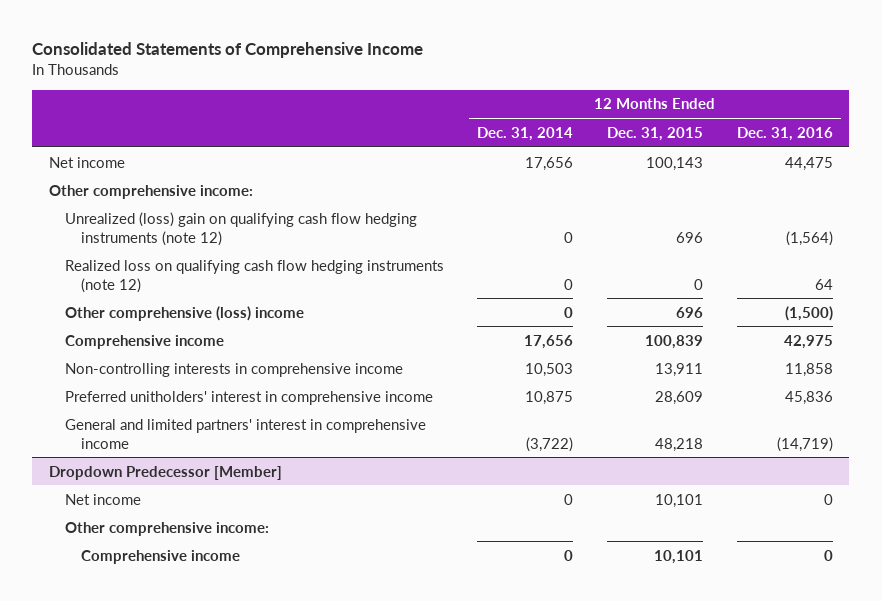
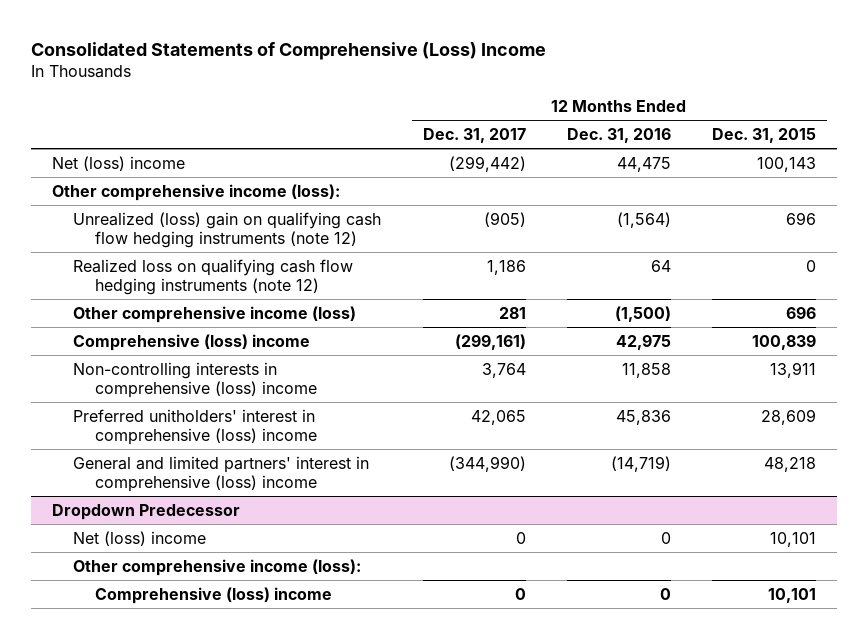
- Consolidated Statements of Comprehensive Income
+ Consolidated Statements of Comprehensive (Loss) Income
- | 12 Months Ended Dec. 31, 2014 | 12 Months Ended Dec. 31, 2015 | 12 Months Ended Dec. 31, 2016
+ | 12 Months Ended Dec. 31, 2017 | 12 Months Ended Dec. 31, 2016 | 12 Months Ended Dec. 31, 2015
- Net income | 17,656 | 100,143 | 44,475
- Other comprehensive income:
+ Net (loss) income | (299,442) | 44,475 | 100,143
+ Other comprehensive income (loss):
- Other comprehensive (loss) income | 0 | 696 | (1,500)
- Comprehensive income | 17,656 | 100,839 | 42,975
- Non-controlling interests in comprehensive income | 10,503 | 13,911 | 11,858
- Preferred unitholders' interest in comprehensive income | 10,875 | 28,609 | 45,836
- General and limited partners' interest in comprehensive income | (3,722) | 48,218 | (14,719)
- Dropdown Predecessor [Member]
- Net income | 0 | 10,101 | 0
- Other comprehensive income:
- Comprehensive income | 0 | 10,101 | 0
+ Other comprehensive income (loss) | 281 | (1,500) | 696
+ Comprehensive (loss) income | (299,161) | 42,975 | 100,839
+ Non-controlling interests in comprehensive (loss) income | 3,764 | 11,858 | 13,911
+ Preferred unitholders' interest in comprehensive (loss) income | 42,065 | 45,836 | 28,609
+ General and limited partners' interest in comprehensive (loss) income | (344,990) | (14,719) | 48,218
+ Dropdown Predecessor
+ Net (loss) income | 0 | 0 | 10,101
+ Other comprehensive income (loss):
+ Comprehensive (loss) income | 0 | 0 | 10,101

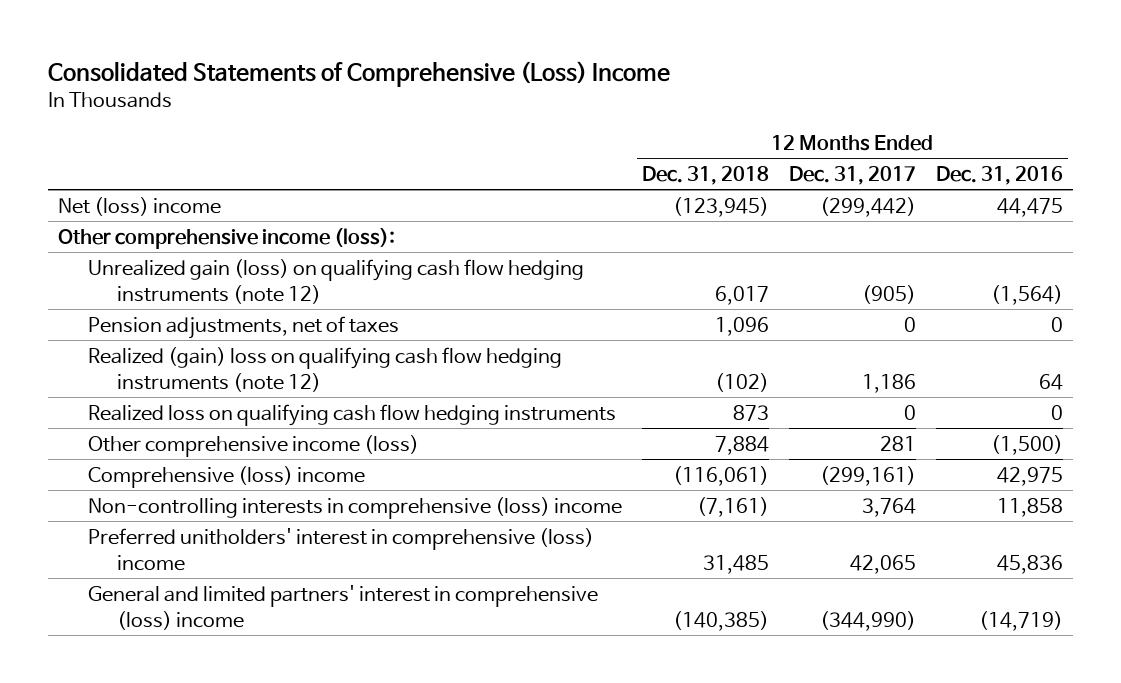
- | 12 Months Ended Dec. 31, 2017 | 12 Months Ended Dec. 31, 2016 | 12 Months Ended Dec. 31, 2015
+ | 12 Months Ended Dec. 31, 2018 | 12 Months Ended Dec. 31, 2017 | 12 Months Ended Dec. 31, 2016
- Unrealized (loss) gain on qualifying cash flow hedging instruments (note 12) | (905) | (1,564) | 696
- Realized loss on qualifying cash flow hedging instruments (note 12) | 1,186 | 64 | 0
+ Unrealized gain (loss) on qualifying cash flow hedging instruments (note 12) | 6,017 | (905) | (1,564)
+ Pension adjustments, net of taxes | 1,096 | 0 | 0
+ Realized (gain) loss on qualifying cash flow hedging instruments (note 12) | (102) | 1,186 | 64
+ Realized loss on qualifying cash flow hedging instruments | 873 | 0 | 0
- Dropdown Predecessor
- Net (loss) income | 0 | 0 | 10,101
- Other comprehensive income (loss):
- Comprehensive (loss) income | 0 | 0 | 10,101

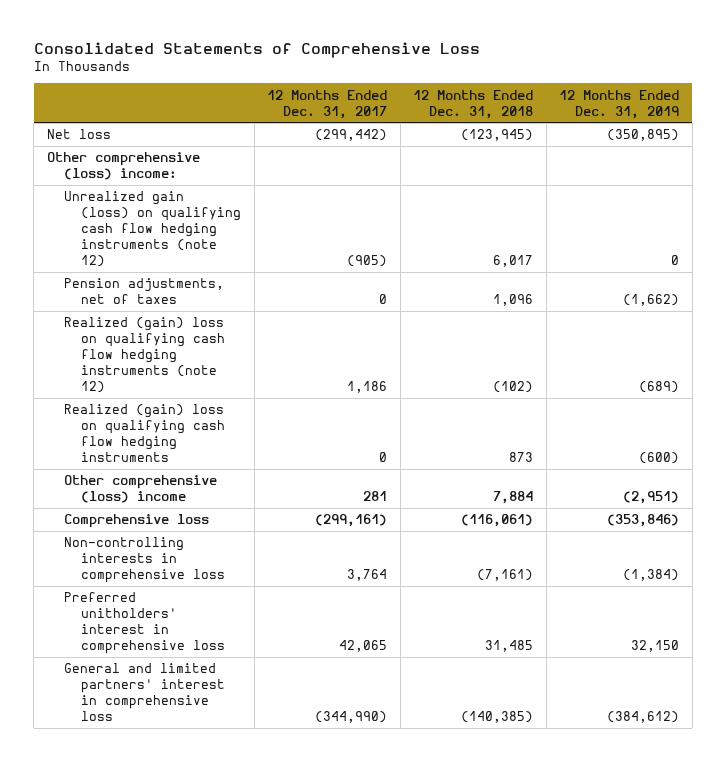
- Consolidated Statements of Comprehensive (Loss) Income
+ Consolidated Statements of Comprehensive Loss
- | 12 Months Ended Dec. 31, 2018 | 12 Months Ended Dec. 31, 2017 | 12 Months Ended Dec. 31, 2016
+ | 12 Months Ended Dec. 31, 2017 | 12 Months Ended Dec. 31, 2018 | 12 Months Ended Dec. 31, 2019
- Net (loss) income | (123,945) | (299,442) | 44,475
- Other comprehensive income (loss):
+ Net loss | (299,442) | (123,945) | (350,895)
+ Other comprehensive (loss) income:
- Realized loss on qualifying cash flow hedging instruments | 873 | 0 | 0
- Other comprehensive income (loss) | 7,884 | 281 | (1,500)
- Comprehensive (loss) income | (116,061) | (299,161) | 42,975
- Non-controlling interests in comprehensive (loss) income | (7,161) | 3,764 | 11,858
- Preferred unitholders' interest in comprehensive (loss) income | 31,485 | 42,065 | 45,836
- General and limited partners' interest in comprehensive (loss) income | (140,385) | (344,990) | (14,719)
+ Realized (gain) loss on qualifying cash flow hedging instruments | 0 | 873 | (600)
+ Other comprehensive (loss) income | 281 | 7,884 | (2,951)
+ Comprehensive loss | (299,161) | (116,061) | (353,846)
+ Non-controlling interests in comprehensive loss | 3,764 | (7,161) | (1,384)
+ Preferred unitholders' interest in comprehensive loss | 42,065 | 31,485 | 32,150
+ General and limited partners' interest in comprehensive loss | (344,990) | (140,385) | (384,612)

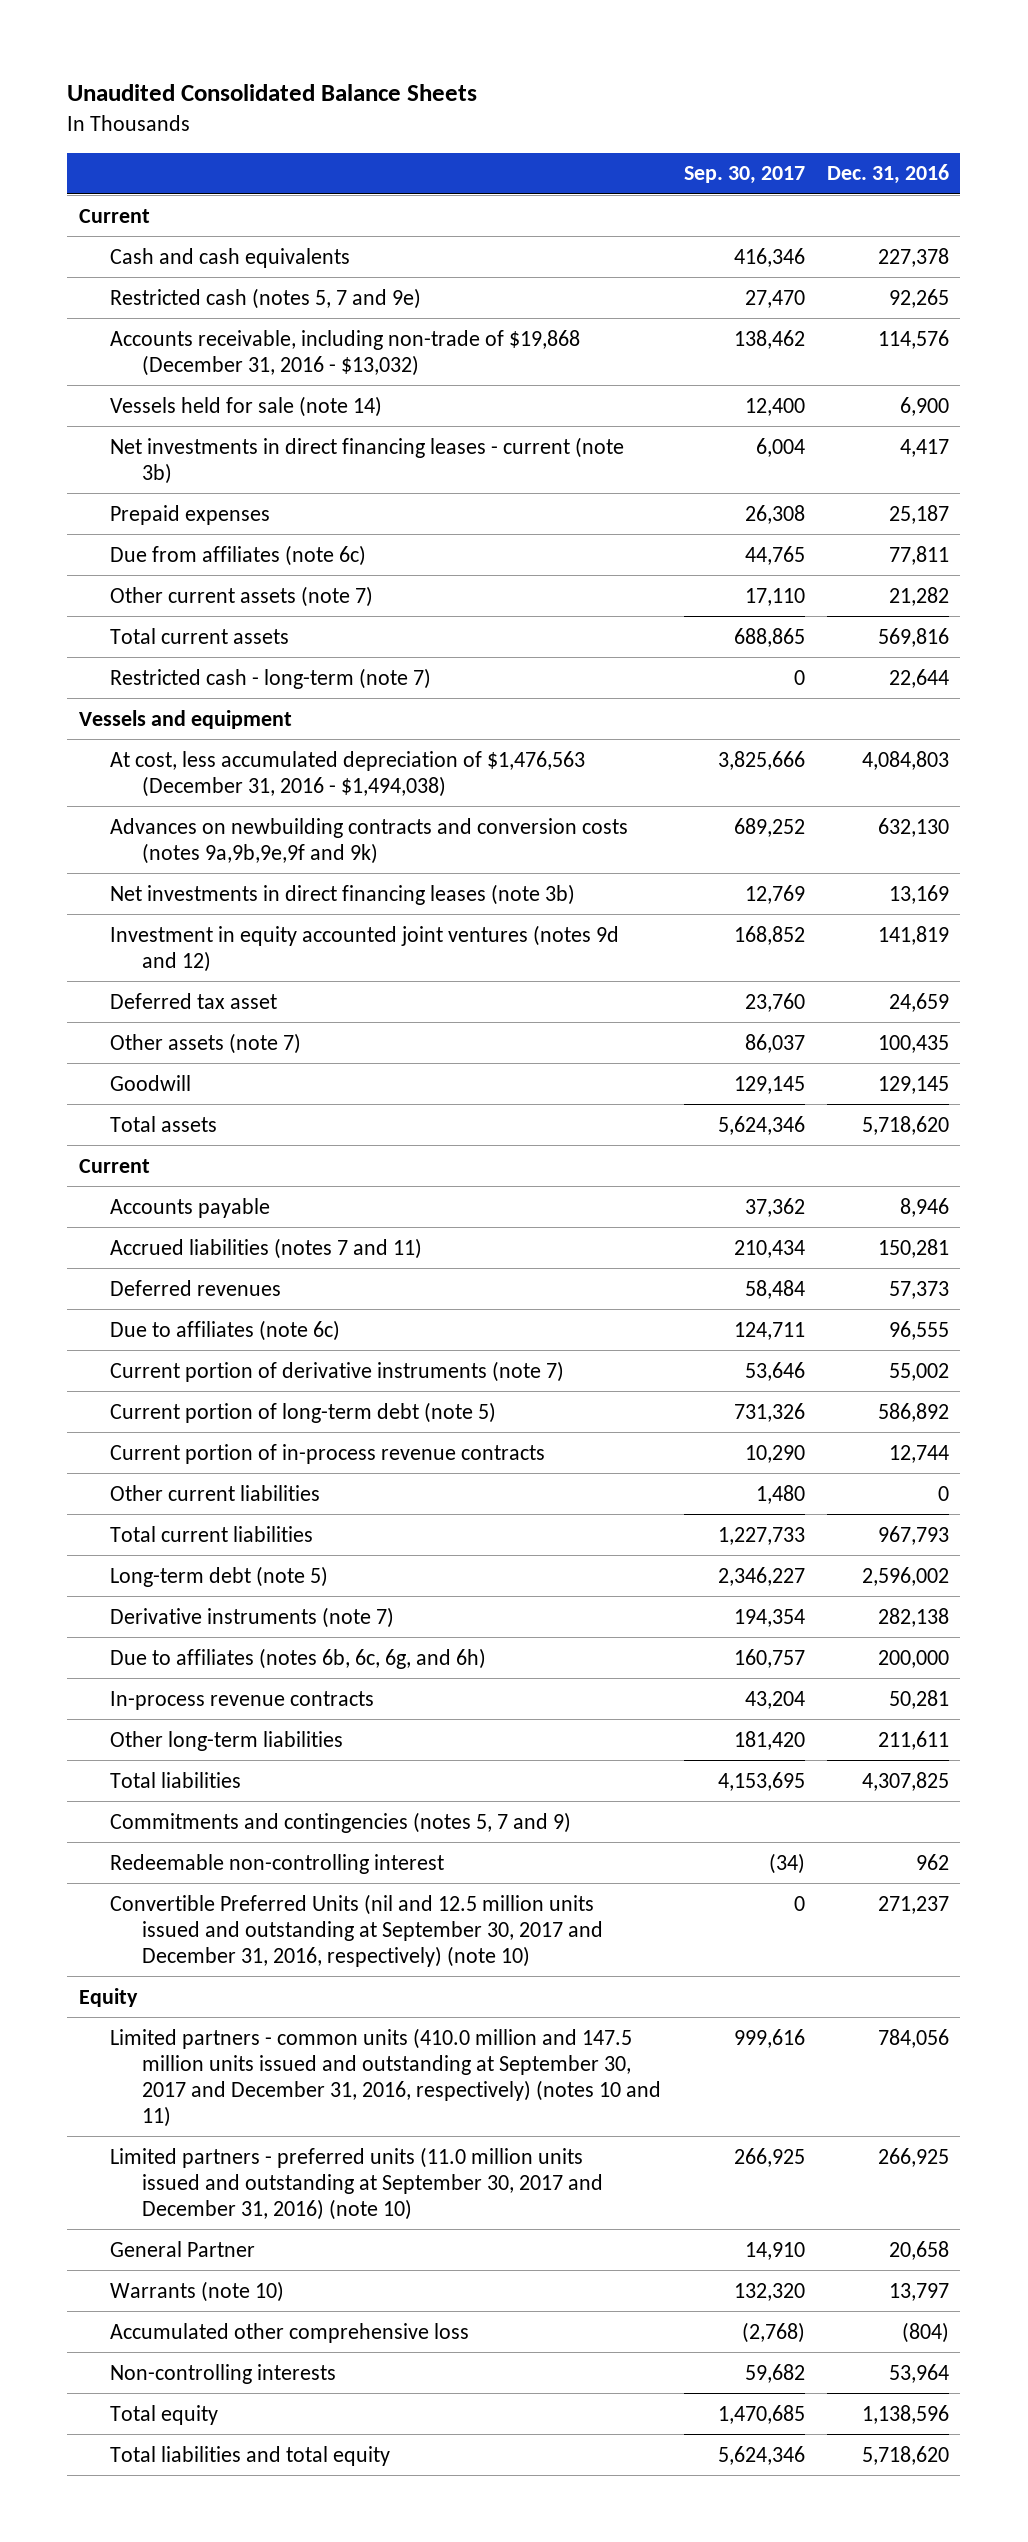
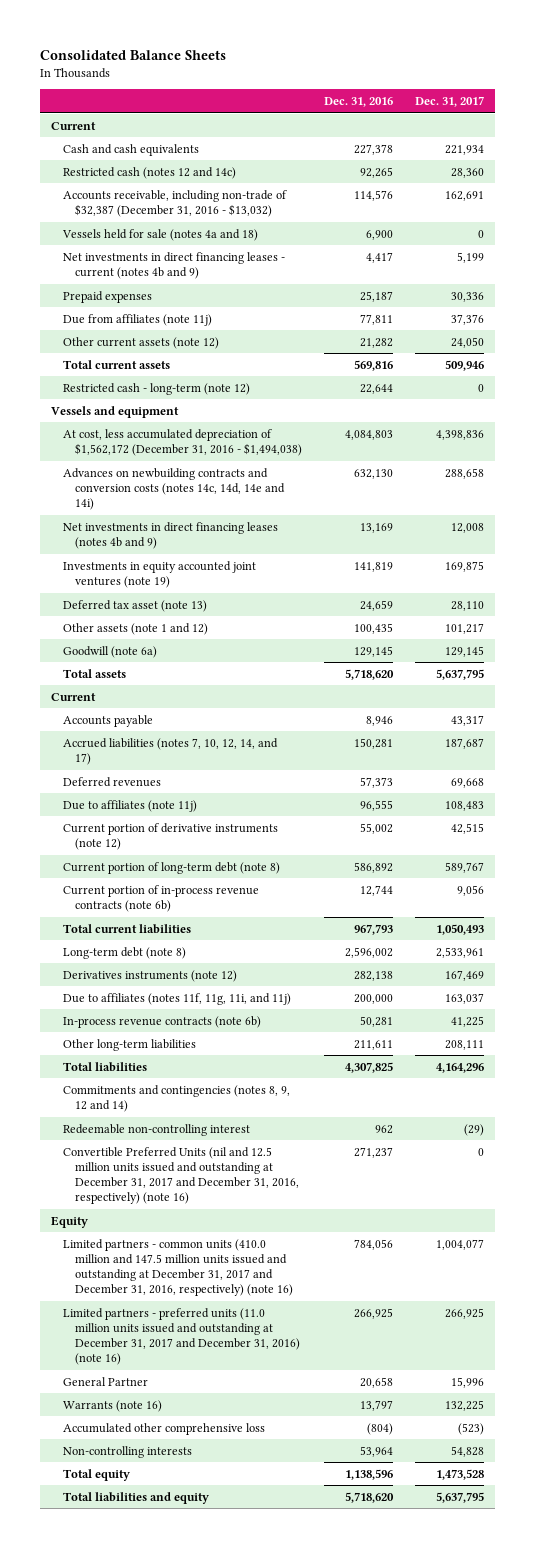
- Unaudited Consolidated Balance Sheets
+ Consolidated Balance Sheets
- | Sep. 30, 2017 | Dec. 31, 2016
+ | Dec. 31, 2016 | Dec. 31, 2017
- Restricted cash (notes 5, 7 and 9e) | 27,470 | 92,265
- Accounts receivable, including non-trade of $19,868 (December 31, 2016 - $13,032) | 138,462 | 114,576
- Vessels held for sale (note 14) | 12,400 | 6,900
- Net investments in direct financing leases - current (note 3b) | 6,004 | 4,417
+ Restricted cash (notes 12 and 14c) | 92,265 | 28,360
+ Accounts receivable, including non-trade of $32,387 (December 31, 2016 - $13,032) | 114,576 | 162,691
+ Vessels held for sale (notes 4a and 18) | 6,900 | 0
+ Net investments in direct financing leases - current (notes 4b and 9) | 4,417 | 5,199
- Due from affiliates (note 6c) | 44,765 | 77,811
- Other current assets (note 7) | 17,110 | 21,282
+ Due from affiliates (note 11j) | 77,811 | 37,376
+ Other current assets (note 12) | 21,282 | 24,050
- Restricted cash - long-term (note 7) | 0 | 22,644
+ Restricted cash - long-term (note 12) | 22,644 | 0
- At cost, less accumulated depreciation of $1,476,563 (December 31, 2016 - $1,494,038) | 3,825,666 | 4,084,803
- Advances on newbuilding contracts and conversion costs (notes 9a,9b,9e,9f and 9k) | 689,252 | 632,130
- Net investments in direct financing leases (note 3b) | 12,769 | 13,169
- Investment in equity accounted joint ventures (notes 9d and 12) | 168,852 | 141,819
- Deferred tax asset | 23,760 | 24,659
- Other assets (note 7) | 86,037 | 100,435
- Goodwill | 129,145 | 129,145
+ At cost, less accumulated depreciation of $1,562,172 (December 31, 2016 - $1,494,038) | 4,084,803 | 4,398,836
+ Advances on newbuilding contracts and conversion costs (notes 14c, 14d, 14e and 14i) | 632,130 | 288,658
+ Net investments in direct financing leases (notes 4b and 9) | 13,169 | 12,008
+ Investments in equity accounted joint ventures (note 19) | 141,819 | 169,875
+ Deferred tax asset (note 13) | 24,659 | 28,110
+ Other assets (note 1 and 12) | 100,435 | 101,217
+ Goodwill (note 6a) | 129,145 | 129,145
- Accrued liabilities (notes 7 and 11) | 210,434 | 150,281
+ Accrued liabilities (notes 7, 10, 12, 14, and 17) | 150,281 | 187,687
- Due to affiliates (note 6c) | 124,711 | 96,555
- Current portion of derivative instruments (note 7) | 53,646 | 55,002
- Current portion of long-term debt (note 5) | 731,326 | 586,892
- Current portion of in-process revenue contracts | 10,290 | 12,744
- Other current liabilities | 1,480 | 0
+ Due to affiliates (note 11j) | 96,555 | 108,483
+ Current portion of derivative instruments (note 12) | 55,002 | 42,515
+ Current portion of long-term debt (note 8) | 586,892 | 589,767
+ Current portion of in-process revenue contracts (note 6b) | 12,744 | 9,056
- Long-term debt (note 5) | 2,346,227 | 2,596,002
- Derivative instruments (note 7) | 194,354 | 282,138
- Due to affiliates (notes 6b, 6c, 6g, and 6h) | 160,757 | 200,000
- In-process revenue contracts | 43,204 | 50,281
+ Long-term debt (note 8) | 2,596,002 | 2,533,961
+ Derivatives instruments (note 12) | 282,138 | 167,469
+ Due to affiliates (notes 11f, 11g, 11i, and 11j) | 200,000 | 163,037
+ In-process revenue contracts (note 6b) | 50,281 | 41,225
- Commitments and contingencies (notes 5, 7 and 9)
+ Commitments and contingencies (notes 8, 9, 12 and 14)
- Convertible Preferred Units (nil and 12.5 million units issued and outstanding at September 30, 2017 and December 31, 2016, respectively) (note 10) | 0 | 271,237
+ Convertible Preferred Units (nil and 12.5 million units issued and outstanding at December 31, 2017 and December 31, 2016, respectively) (note 16) | 271,237 | 0
- Limited partners - common units (410.0 million and 147.5 million units issued and outstanding at September 30, 2017 and December 31, 2016, respectively) (notes 10 and 11) | 999,616 | 784,056
- Limited partners - preferred units (11.0 million units issued and outstanding at September 30, 2017 and December 31, 2016) (note 10) | 266,925 | 266,925
+ Limited partners - common units (410.0 million and 147.5 million units issued and outstanding at December 31, 2017 and December 31, 2016, respectively) (note 16) | 784,056 | 1,004,077
+ Limited partners - preferred units (11.0 million units issued and outstanding at December 31, 2017 and December 31, 2016) (note 16) | 266,925 | 266,925
- Warrants (note 10) | 132,320 | 13,797
+ Warrants (note 16) | 13,797 | 132,225
- Total liabilities and total equity | 5,624,346 | 5,718,620
+ Total liabilities and equity | 5,718,620 | 5,637,795

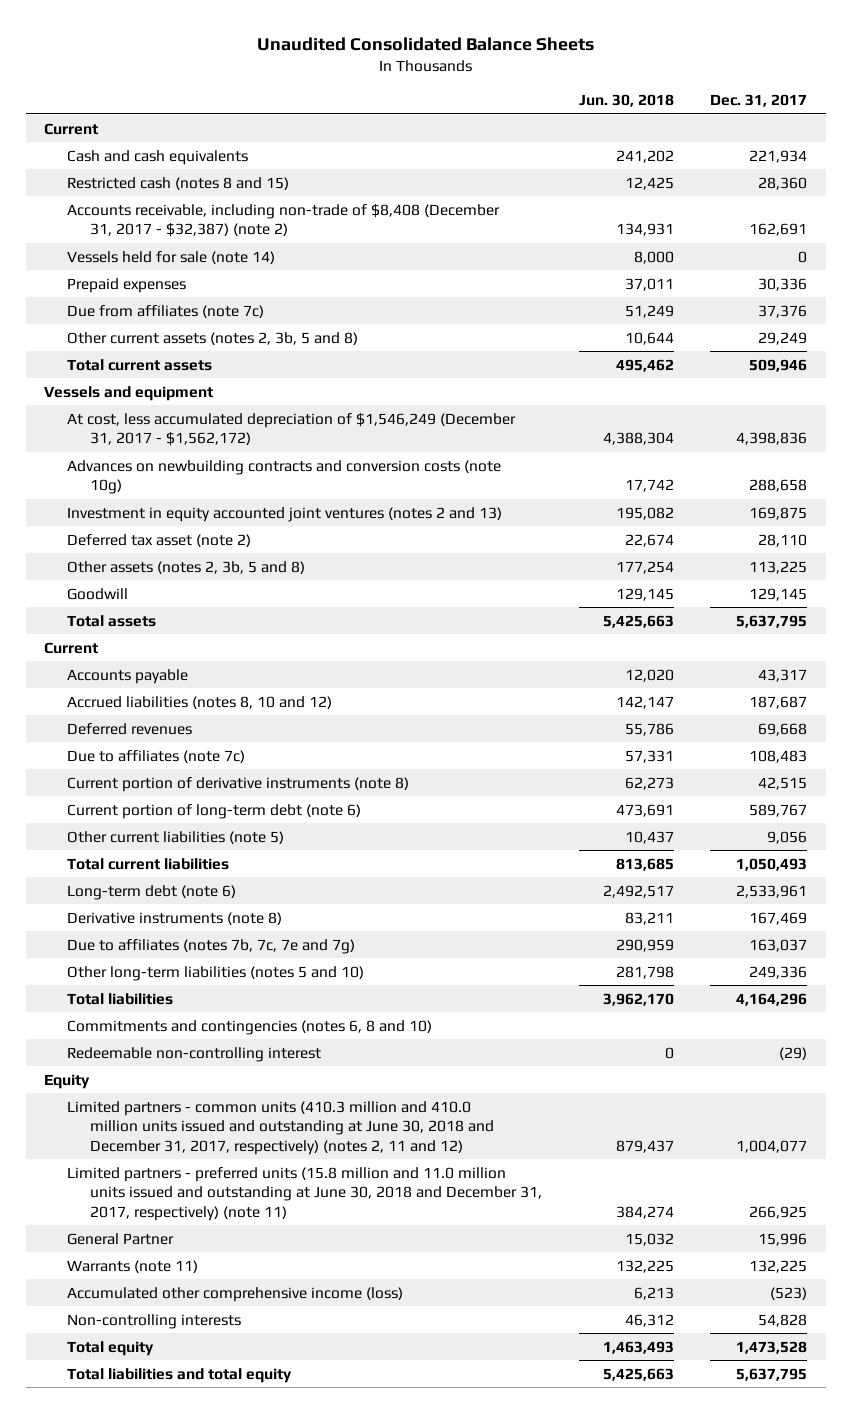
- Consolidated Balance Sheets
+ Unaudited Consolidated Balance Sheets
- | Dec. 31, 2016 | Dec. 31, 2017
+ | Jun. 30, 2018 | Dec. 31, 2017
- Restricted cash (notes 12 and 14c) | 92,265 | 28,360
- Accounts receivable, including non-trade of $32,387 (December 31, 2016 - $13,032) | 114,576 | 162,691
- Vessels held for sale (notes 4a and 18) | 6,900 | 0
- Net investments in direct financing leases - current (notes 4b and 9) | 4,417 | 5,199
+ Restricted cash (notes 8 and 15) | 12,425 | 28,360
+ Accounts receivable, including non-trade of $8,408 (December 31, 2017 - $32,387) (note 2) | 134,931 | 162,691
+ Vessels held for sale (note 14) | 8,000 | 0
- Due from affiliates (note 11j) | 77,811 | 37,376
- Other current assets (note 12) | 21,282 | 24,050
+ Due from affiliates (note 7c) | 51,249 | 37,376
+ Other current assets (notes 2, 3b, 5 and 8) | 10,644 | 29,249
- Restricted cash - long-term (note 12) | 22,644 | 0
- At cost, less accumulated depreciation of $1,562,172 (December 31, 2016 - $1,494,038) | 4,084,803 | 4,398,836
- Advances on newbuilding contracts and conversion costs (notes 14c, 14d, 14e and 14i) | 632,130 | 288,658
- Net investments in direct financing leases (notes 4b and 9) | 13,169 | 12,008
- Investments in equity accounted joint ventures (note 19) | 141,819 | 169,875
- Deferred tax asset (note 13) | 24,659 | 28,110
- Other assets (note 1 and 12) | 100,435 | 101,217
- Goodwill (note 6a) | 129,145 | 129,145
+ At cost, less accumulated depreciation of $1,546,249 (December 31, 2017 - $1,562,172) | 4,388,304 | 4,398,836
+ Advances on newbuilding contracts and conversion costs (note 10g) | 17,742 | 288,658
+ Investment in equity accounted joint ventures (notes 2 and 13) | 195,082 | 169,875
+ Deferred tax asset (note 2) | 22,674 | 28,110
+ Other assets (notes 2, 3b, 5 and 8) | 177,254 | 113,225
+ Goodwill | 129,145 | 129,145
- Accrued liabilities (notes 7, 10, 12, 14, and 17) | 150,281 | 187,687
+ Accrued liabilities (notes 8, 10 and 12) | 142,147 | 187,687
- Due to affiliates (note 11j) | 96,555 | 108,483
- Current portion of derivative instruments (note 12) | 55,002 | 42,515
- Current portion of long-term debt (note 8) | 586,892 | 589,767
- Current portion of in-process revenue contracts (note 6b) | 12,744 | 9,056
+ Due to affiliates (note 7c) | 57,331 | 108,483
+ Current portion of derivative instruments (note 8) | 62,273 | 42,515
+ Current portion of long-term debt (note 6) | 473,691 | 589,767
+ Other current liabilities (note 5) | 10,437 | 9,056
- Long-term debt (note 8) | 2,596,002 | 2,533,961
- Derivatives instruments (note 12) | 282,138 | 167,469
- Due to affiliates (notes 11f, 11g, 11i, and 11j) | 200,000 | 163,037
- In-process revenue contracts (note 6b) | 50,281 | 41,225
- Other long-term liabilities | 211,611 | 208,111
+ Long-term debt (note 6) | 2,492,517 | 2,533,961
+ Derivative instruments (note 8) | 83,211 | 167,469
+ Due to affiliates (notes 7b, 7c, 7e and 7g) | 290,959 | 163,037
+ Other long-term liabilities (notes 5 and 10) | 281,798 | 249,336
- Commitments and contingencies (notes 8, 9, 12 and 14)
+ Commitments and contingencies (notes 6, 8 and 10)
- Convertible Preferred Units (nil and 12.5 million units issued and outstanding at December 31, 2017 and December 31, 2016, respectively) (note 16) | 271,237 | 0
- Limited partners - common units (410.0 million and 147.5 million units issued and outstanding at December 31, 2017 and December 31, 2016, respectively) (note 16) | 784,056 | 1,004,077
- Limited partners - preferred units (11.0 million units issued and outstanding at December 31, 2017 and December 31, 2016) (note 16) | 266,925 | 266,925
+ Limited partners - common units (410.3 million and 410.0 million units issued and outstanding at June 30, 2018 and December 31, 2017, respectively) (notes 2, 11 and 12) | 879,437 | 1,004,077
+ Limited partners - preferred units (15.8 million and 11.0 million units issued and outstanding at June 30, 2018 and December 31, 2017, respectively) (note 11) | 384,274 | 266,925
- Warrants (note 16) | 13,797 | 132,225
- Accumulated other comprehensive loss | (804) | (523)
+ Warrants (note 11) | 132,225 | 132,225
+ Accumulated other comprehensive income (loss) | 6,213 | (523)
- Total liabilities and equity | 5,718,620 | 5,637,795
+ Total liabilities and total equity | 5,425,663 | 5,637,795

